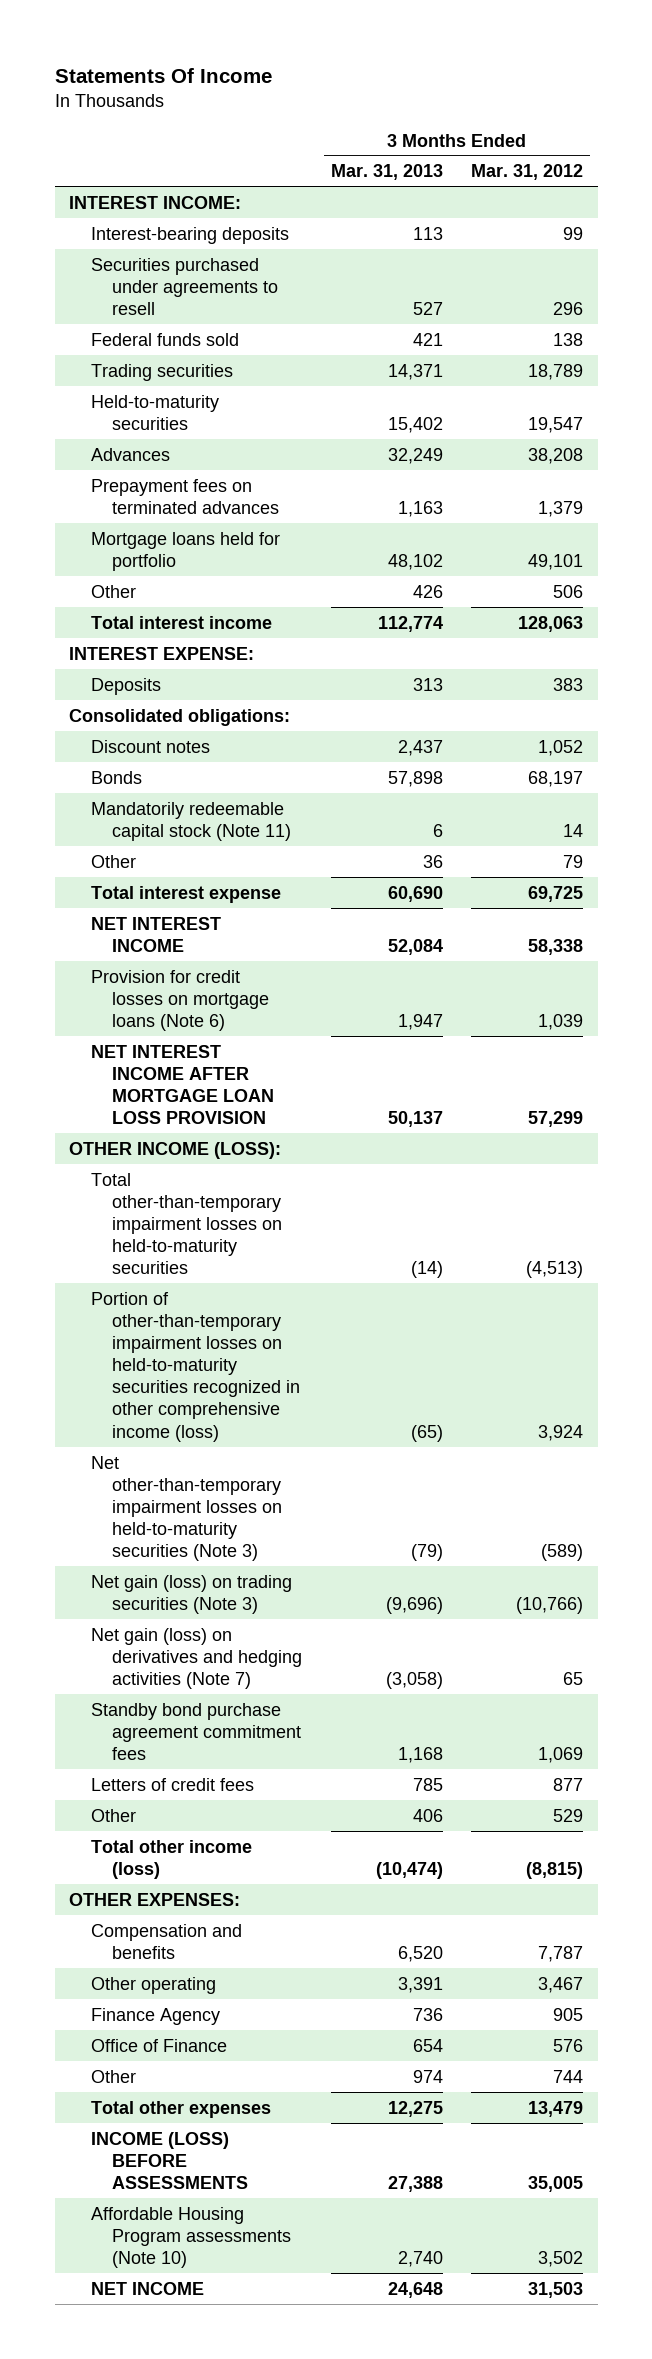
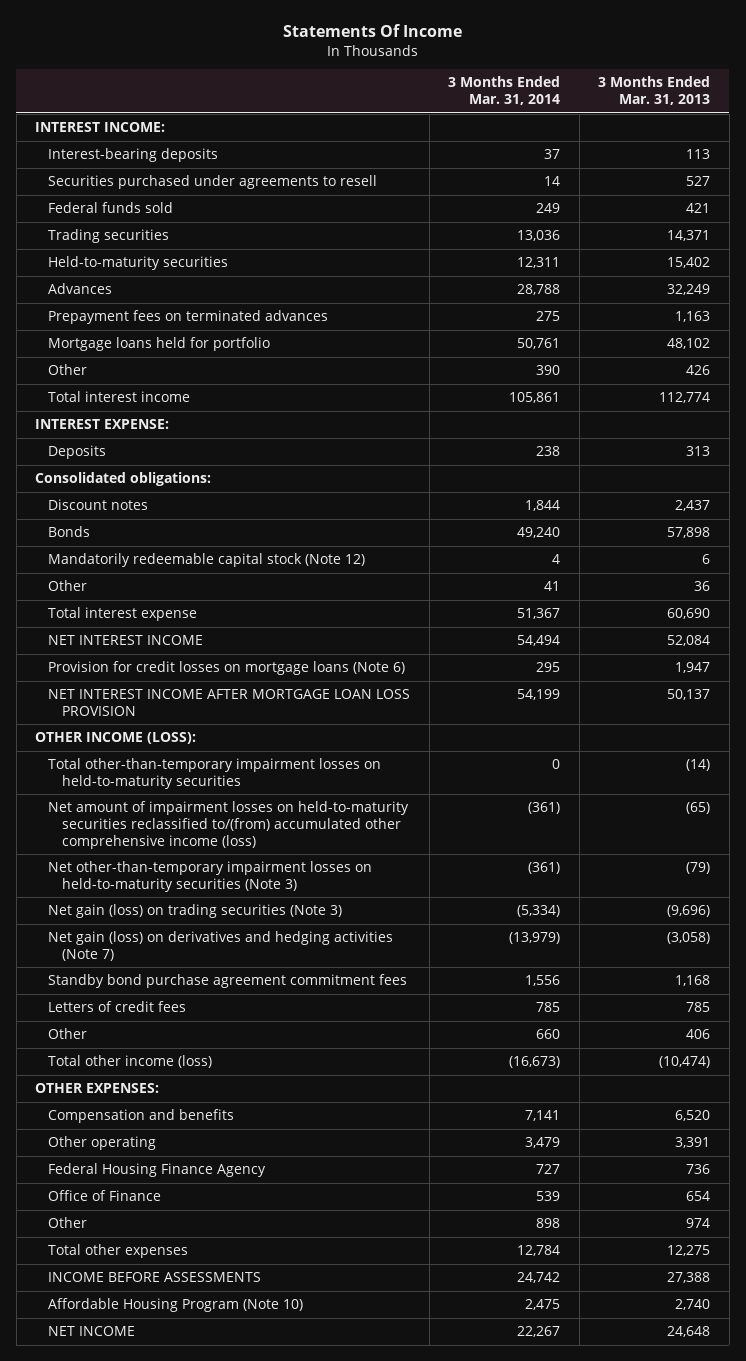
- | 3 Months Ended Mar. 31, 2013 | 3 Months Ended Mar. 31, 2012
+ | 3 Months Ended Mar. 31, 2014 | 3 Months Ended Mar. 31, 2013
- Mandatorily redeemable capital stock (Note 11) | 6 | 14
+ Mandatorily redeemable capital stock (Note 12) | 4 | 6
- Portion of other-than-temporary impairment losses on held-to-maturity securities recognized in other comprehensive income (loss) | (65) | 3,924
+ Net amount of impairment losses on held-to-maturity securities reclassified to/(from) accumulated other comprehensive income (loss) | (361) | (65)
- Finance Agency | 736 | 905
+ Federal Housing Finance Agency | 727 | 736
- INCOME (LOSS) BEFORE ASSESSMENTS | 27,388 | 35,005
- Affordable Housing Program assessments (Note 10) | 2,740 | 3,502
+ INCOME BEFORE ASSESSMENTS | 24,742 | 27,388
+ Affordable Housing Program (Note 10) | 2,475 | 2,740

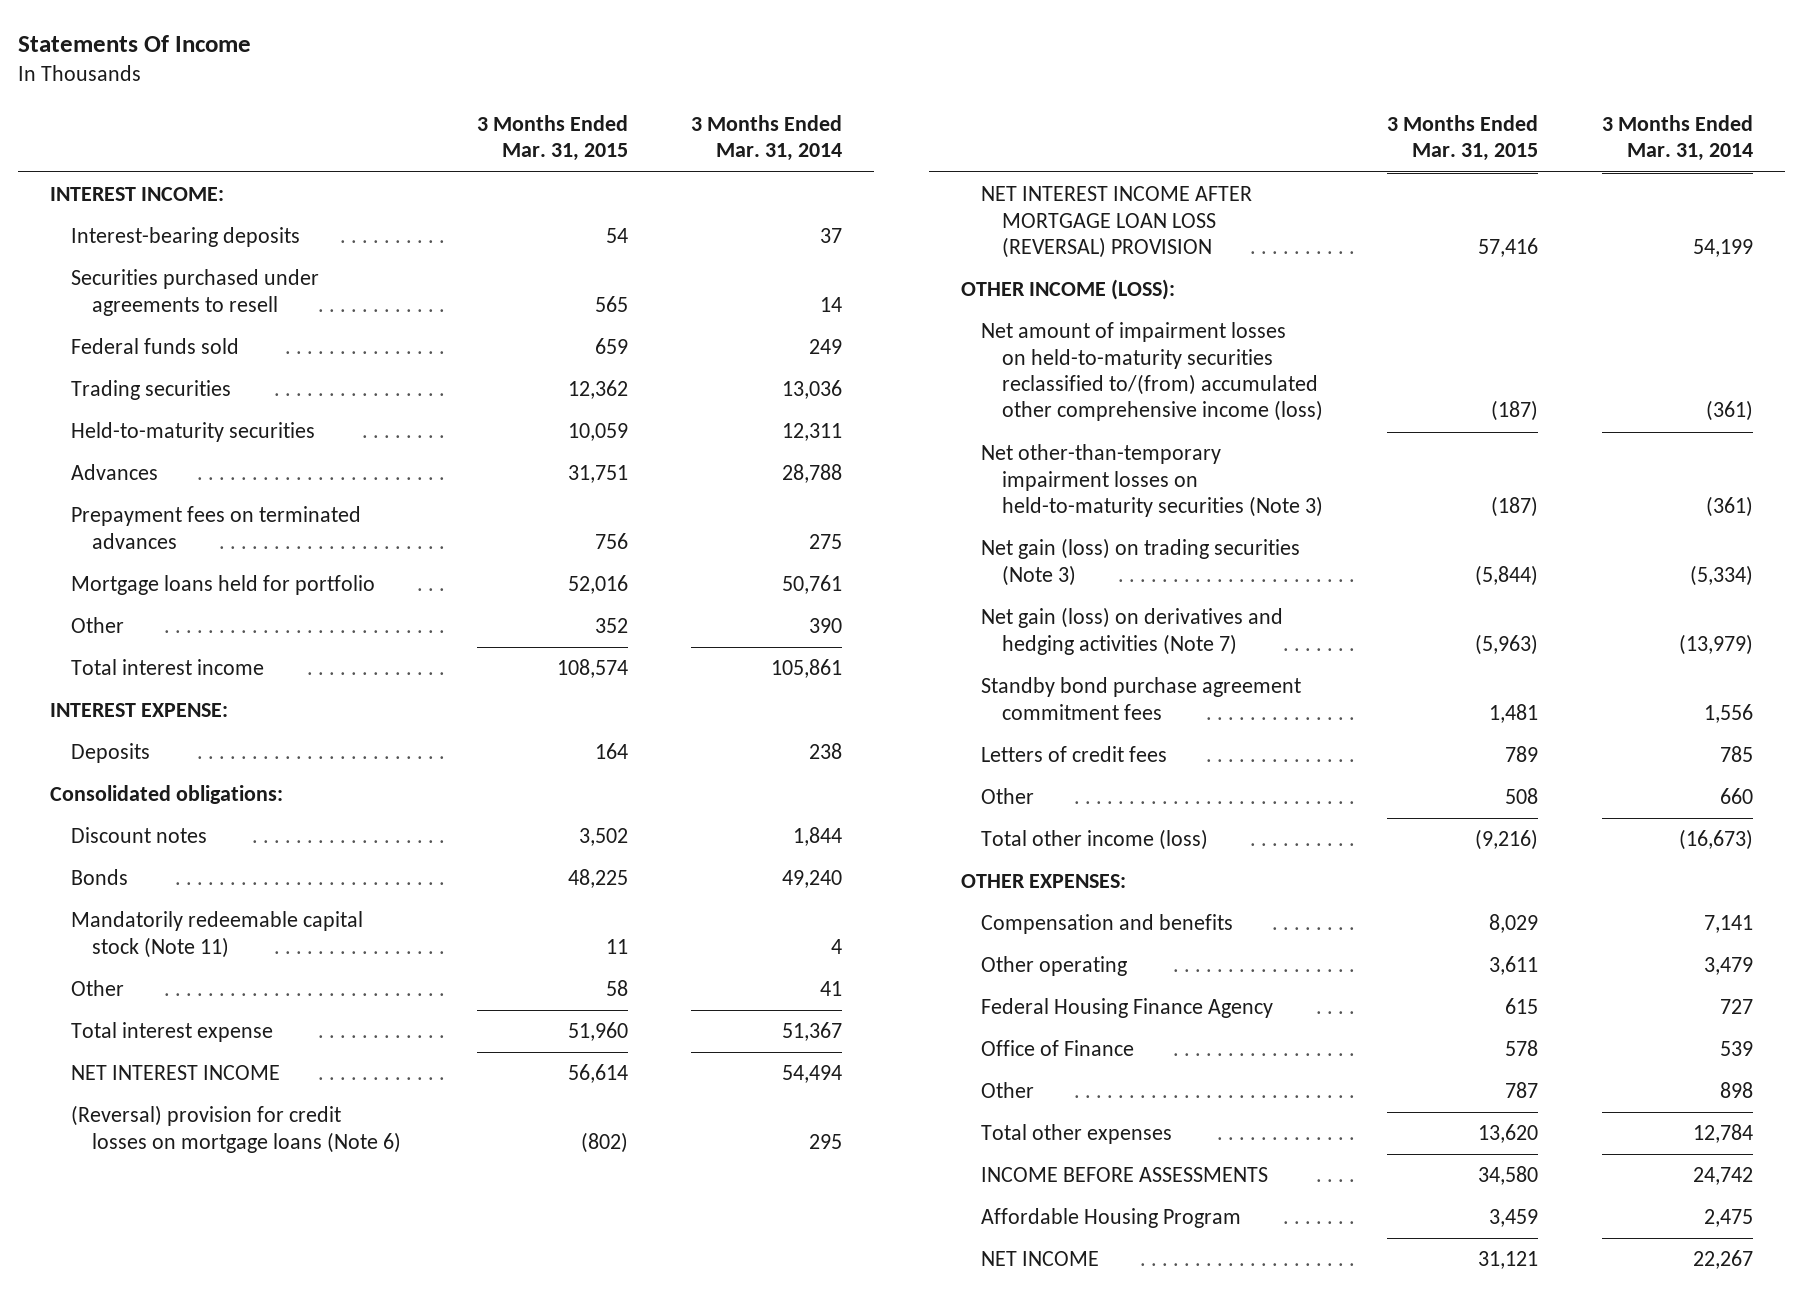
- | 3 Months Ended Mar. 31, 2014 | 3 Months Ended Mar. 31, 2013
+ | 3 Months Ended Mar. 31, 2015 | 3 Months Ended Mar. 31, 2014
- Mandatorily redeemable capital stock (Note 12) | 4 | 6
+ Mandatorily redeemable capital stock (Note 11) | 11 | 4
- Provision for credit losses on mortgage loans (Note 6) | 295 | 1,947
- NET INTEREST INCOME AFTER MORTGAGE LOAN LOSS PROVISION | 54,199 | 50,137
+ (Reversal) provision for credit losses on mortgage loans (Note 6) | (802) | 295
+ NET INTEREST INCOME AFTER MORTGAGE LOAN LOSS (REVERSAL) PROVISION | 57,416 | 54,199
- Total other-than-temporary impairment losses on held-to-maturity securities | 0 | (14)
- Affordable Housing Program (Note 10) | 2,475 | 2,740
+ Affordable Housing Program | 3,459 | 2,475

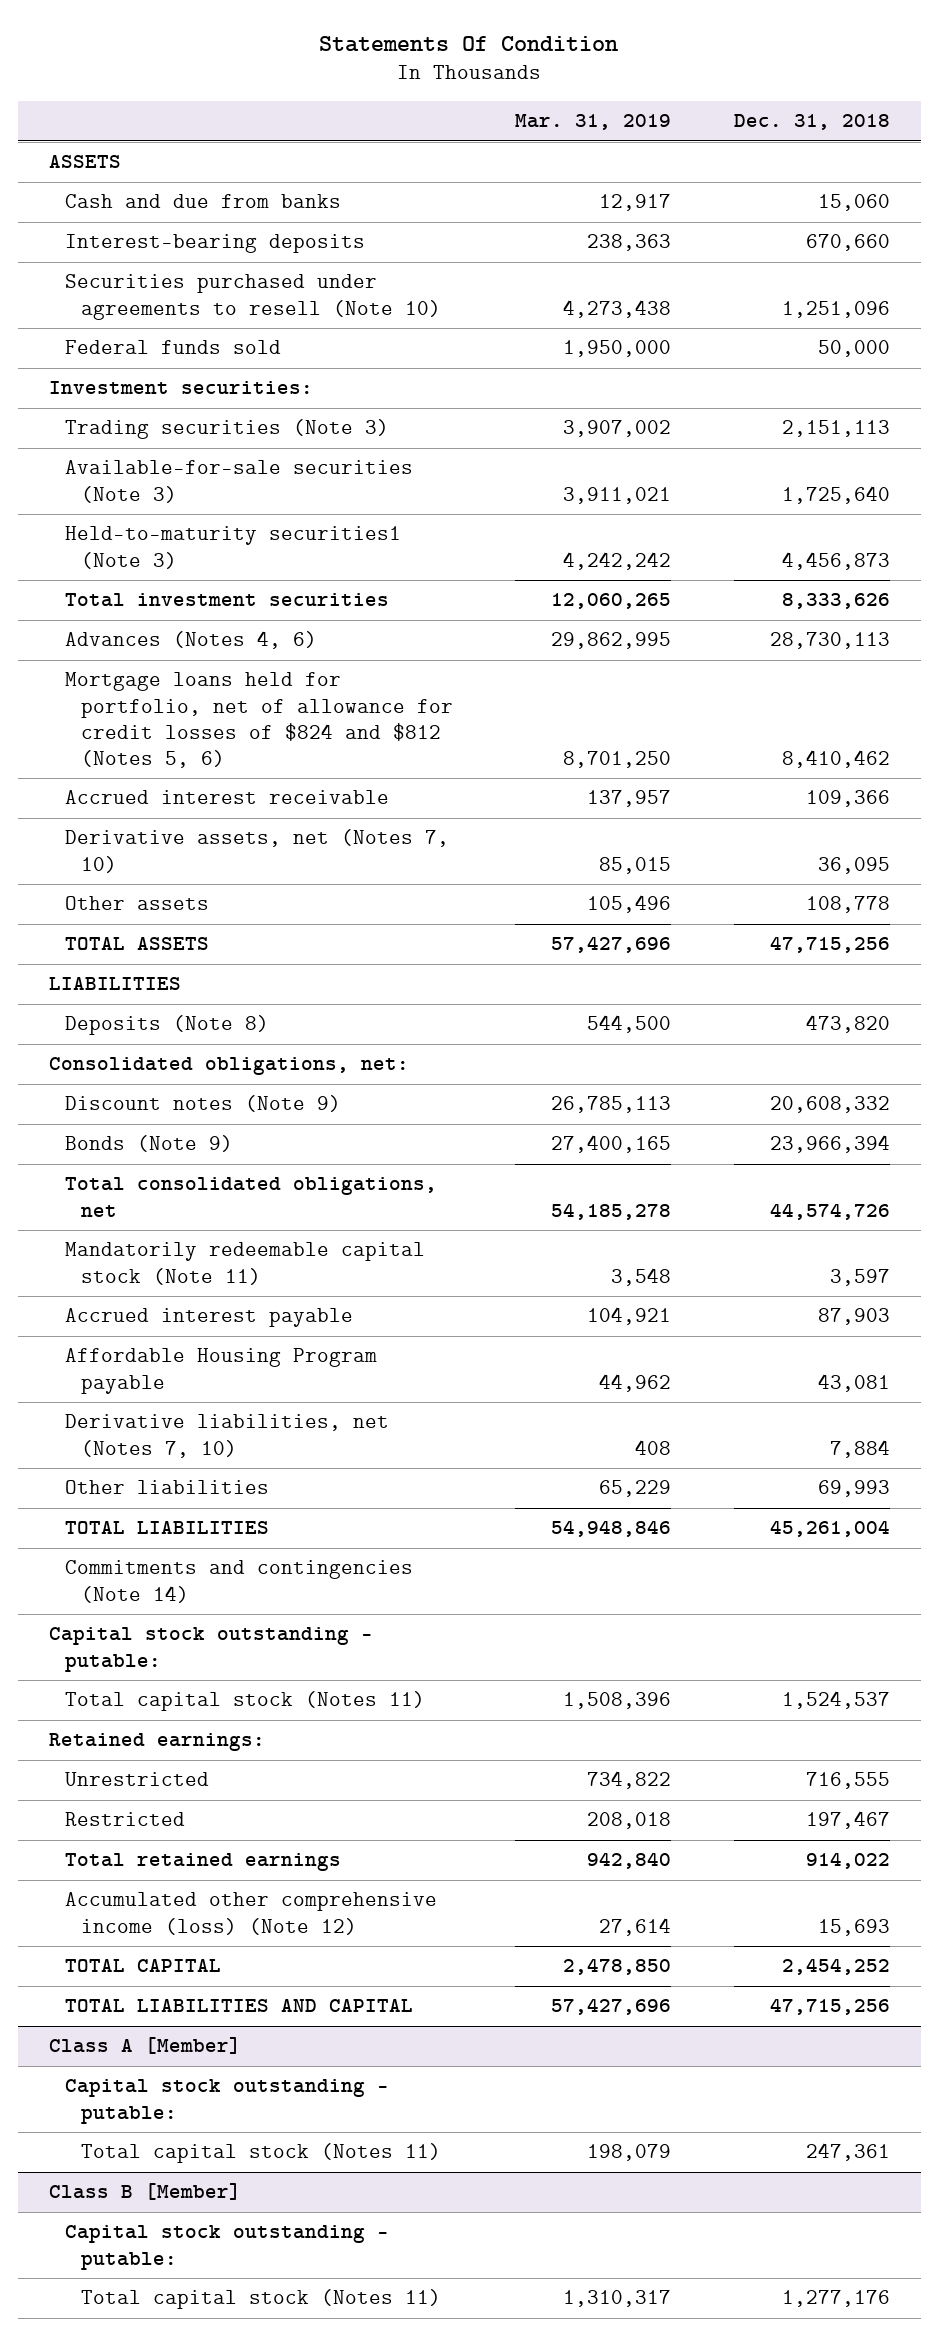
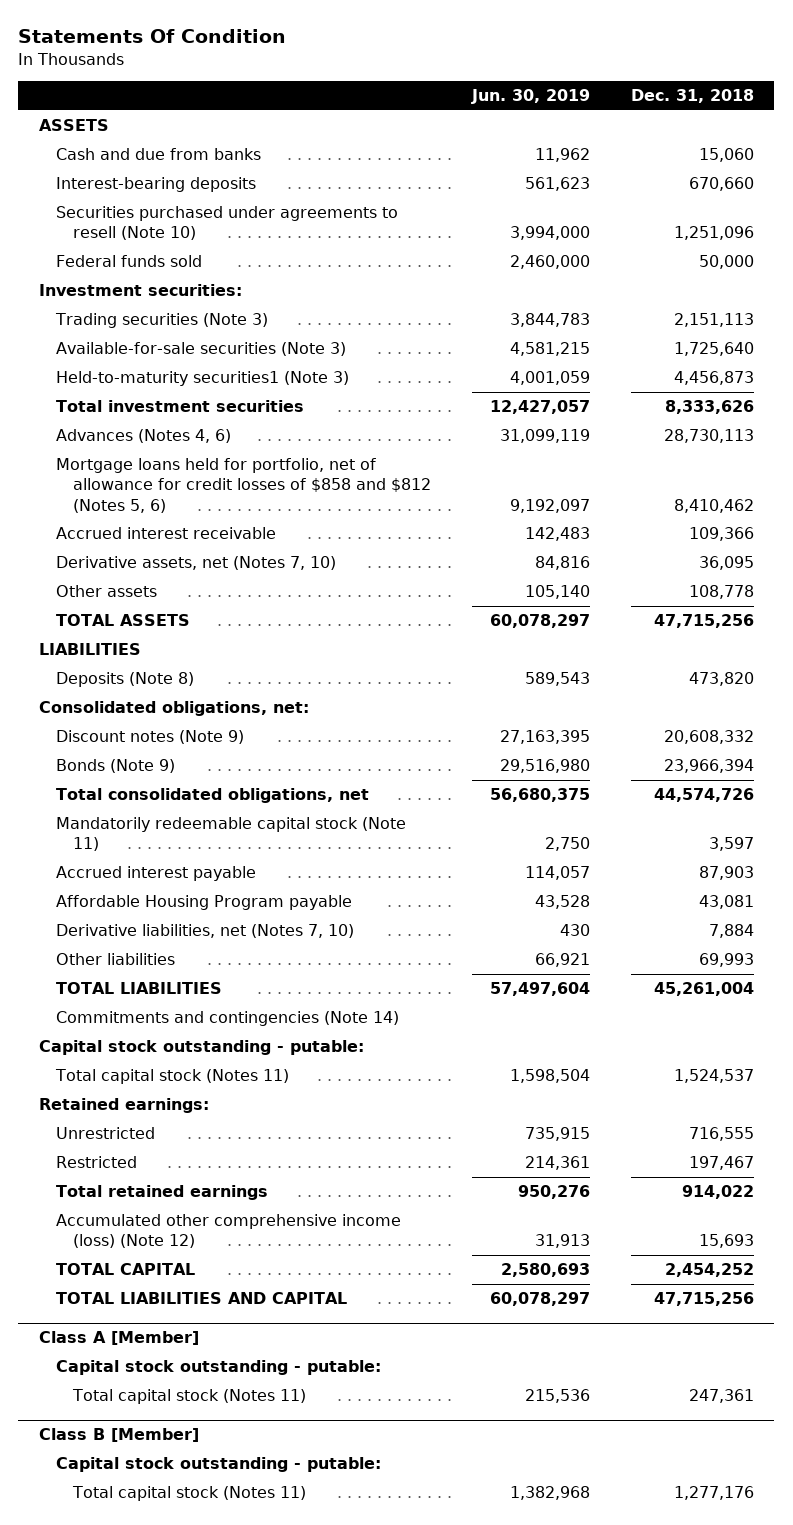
- | Mar. 31, 2019 | Dec. 31, 2018
+ | Jun. 30, 2019 | Dec. 31, 2018
- Mortgage loans held for portfolio, net of allowance for credit losses of $824 and $812 (Notes 5, 6) | 8,701,250 | 8,410,462
+ Mortgage loans held for portfolio, net of allowance for credit losses of $858 and $812 (Notes 5, 6) | 9,192,097 | 8,410,462

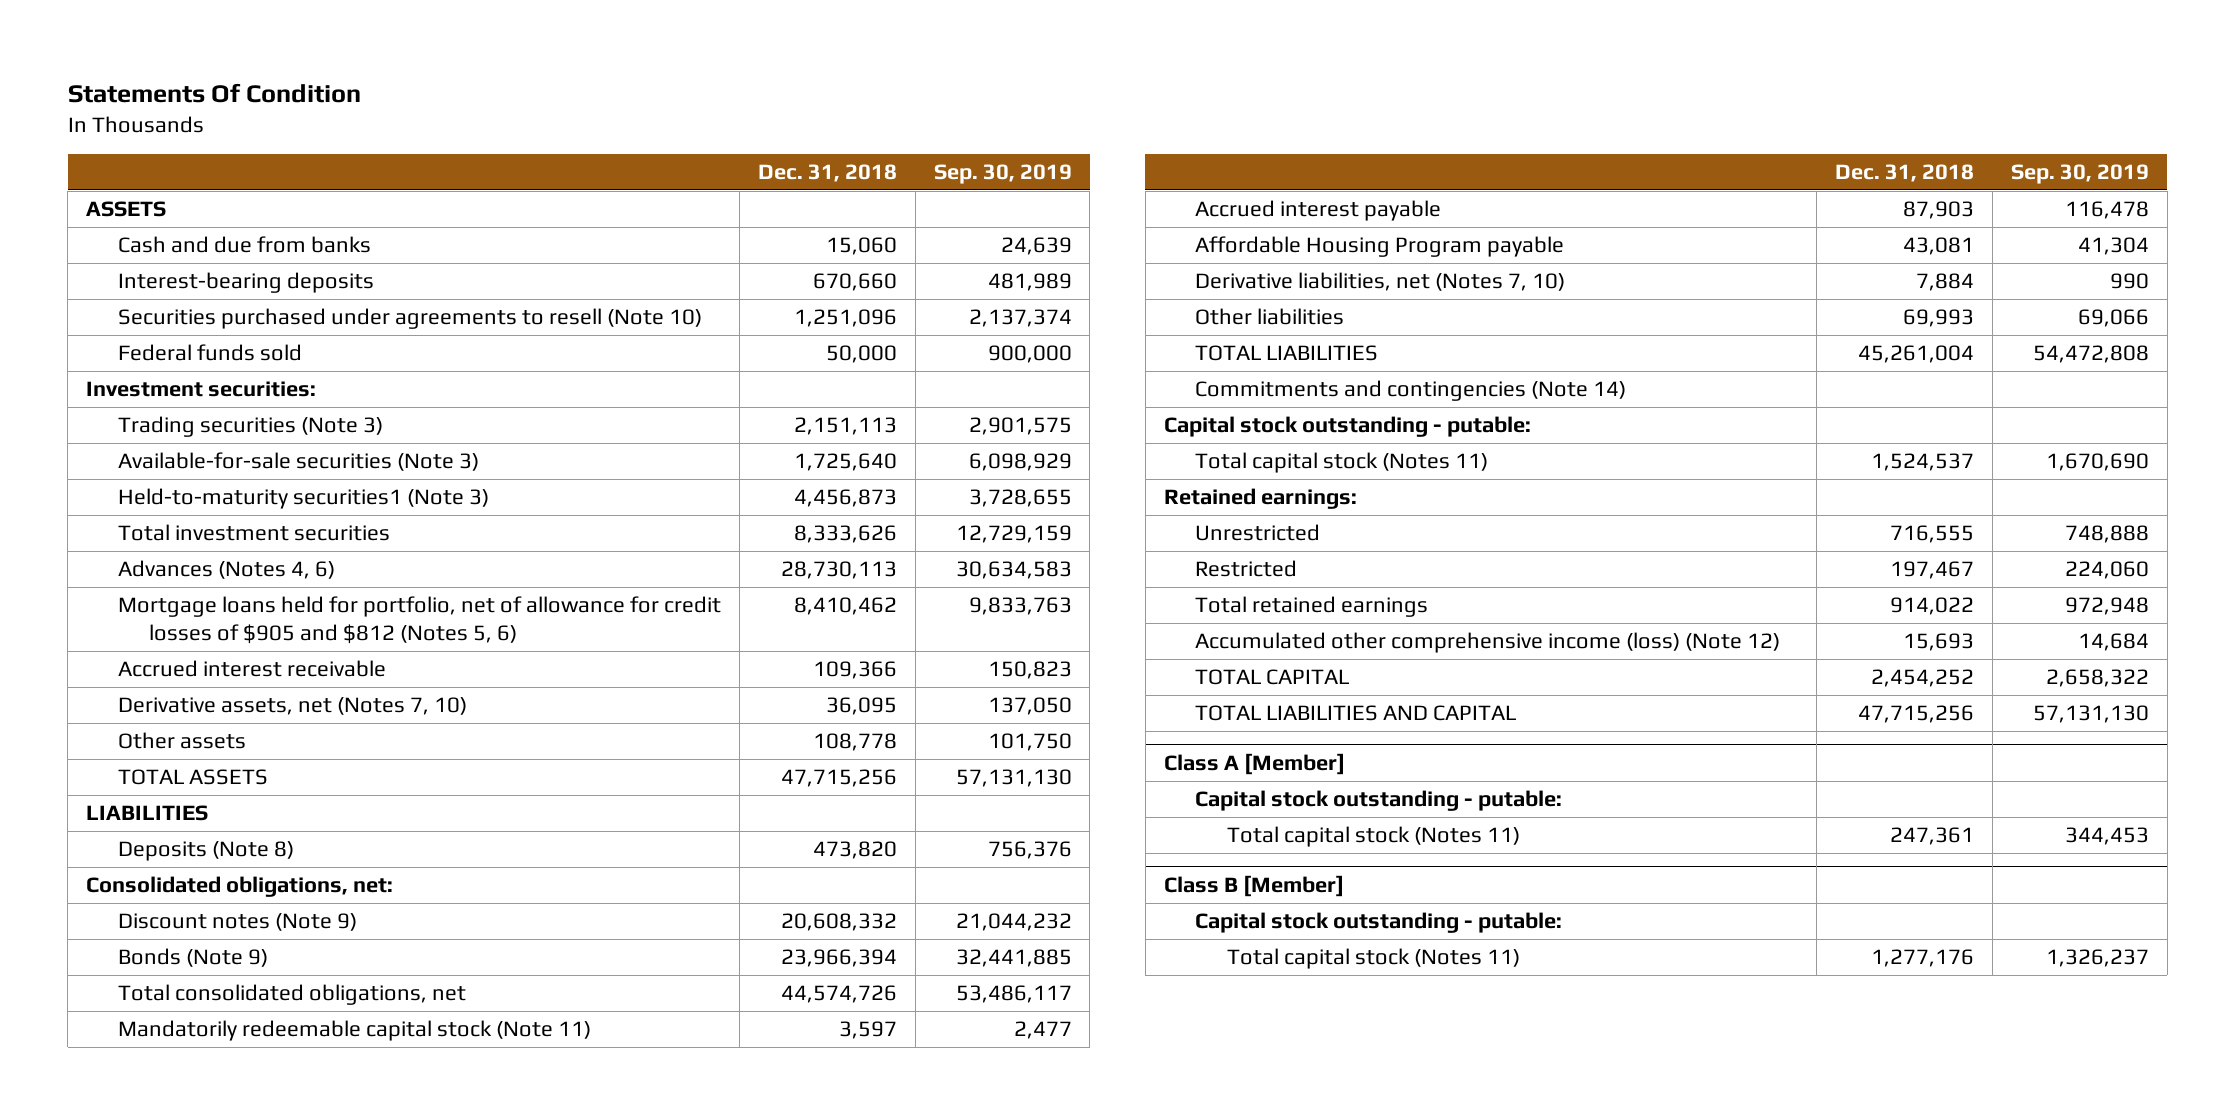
- | Jun. 30, 2019 | Dec. 31, 2018
+ | Dec. 31, 2018 | Sep. 30, 2019
- Mortgage loans held for portfolio, net of allowance for credit losses of $858 and $812 (Notes 5, 6) | 9,192,097 | 8,410,462
+ Mortgage loans held for portfolio, net of allowance for credit losses of $905 and $812 (Notes 5, 6) | 8,410,462 | 9,833,763

